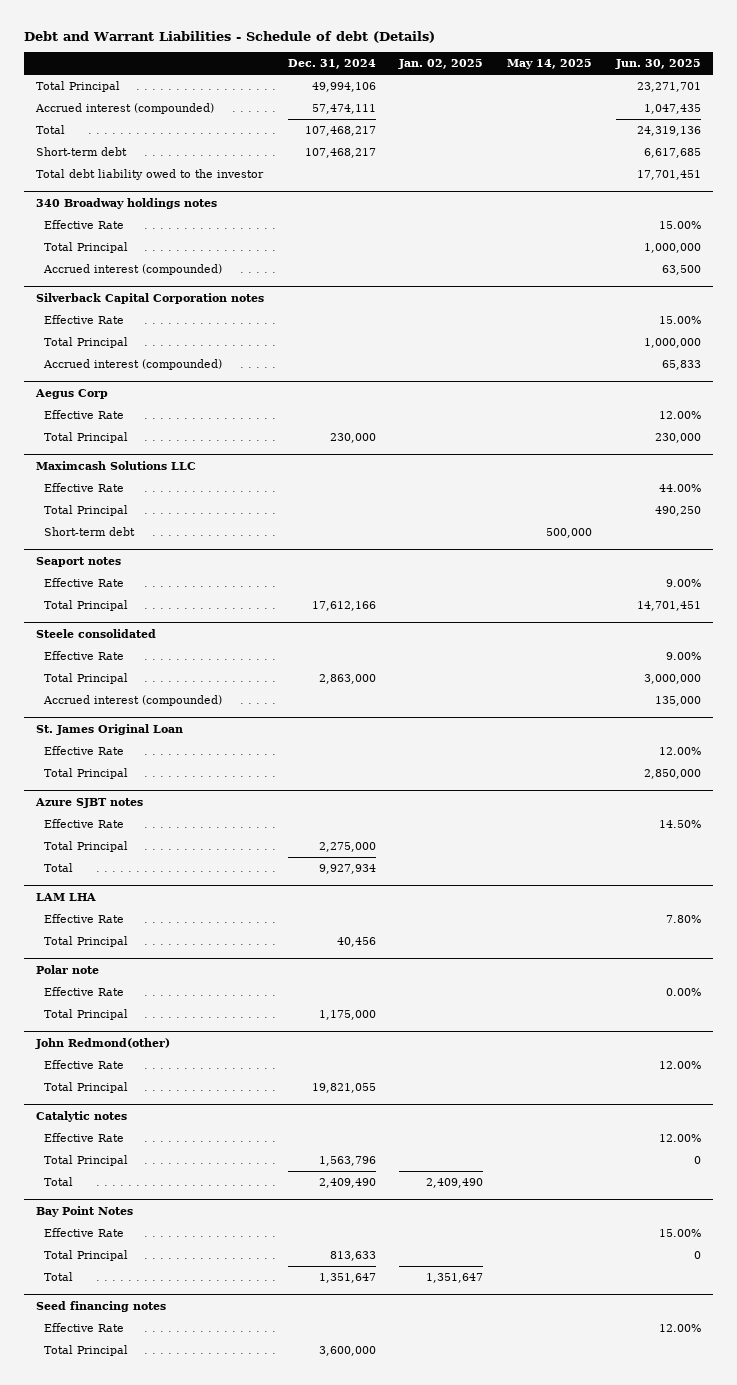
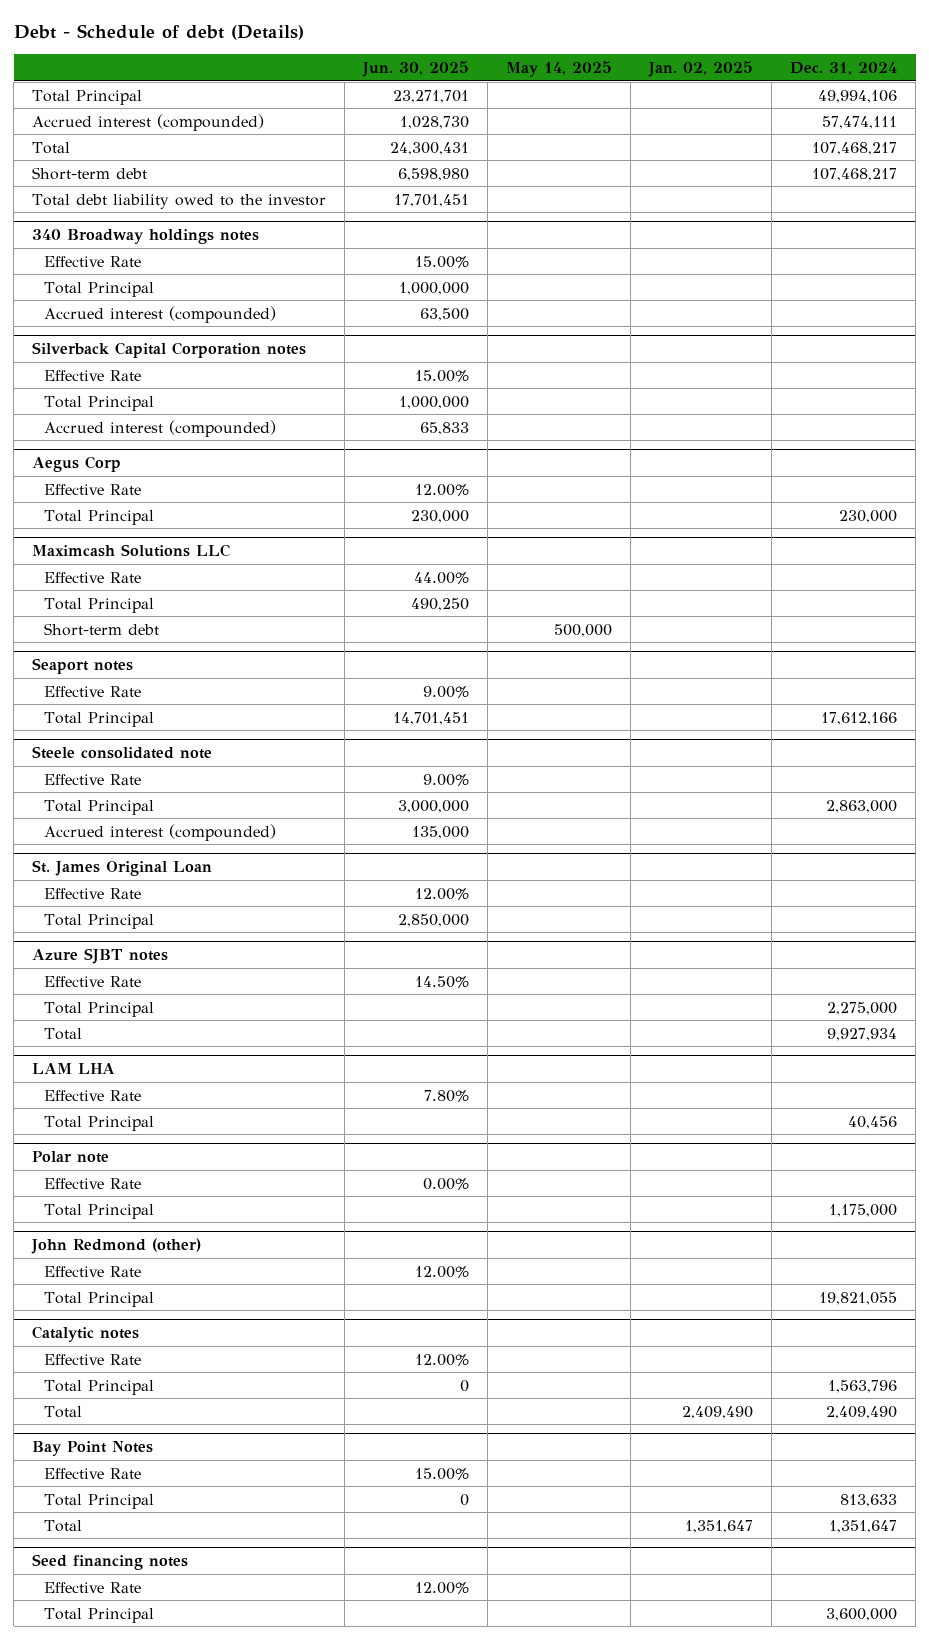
- Debt and Warrant Liabilities - Schedule of debt (Details)
+ Debt - Schedule of debt (Details)
- | Dec. 31, 2024 | Jan. 02, 2025 | May 14, 2025 | Jun. 30, 2025
+ | Jun. 30, 2025 | May 14, 2025 | Jan. 02, 2025 | Dec. 31, 2024
- Accrued interest (compounded) | 57,474,111 | | | 1,047,435
- Total | 107,468,217 | | | 24,319,136
- Short-term debt | 107,468,217 | | | 6,617,685
+ Accrued interest (compounded) | 1,028,730 | | | 57,474,111
+ Total | 24,300,431 | | | 107,468,217
+ Short-term debt | 6,598,980 | | | 107,468,217
- Steele consolidated
+ Steele consolidated note
- John Redmond(other)
+ John Redmond (other)

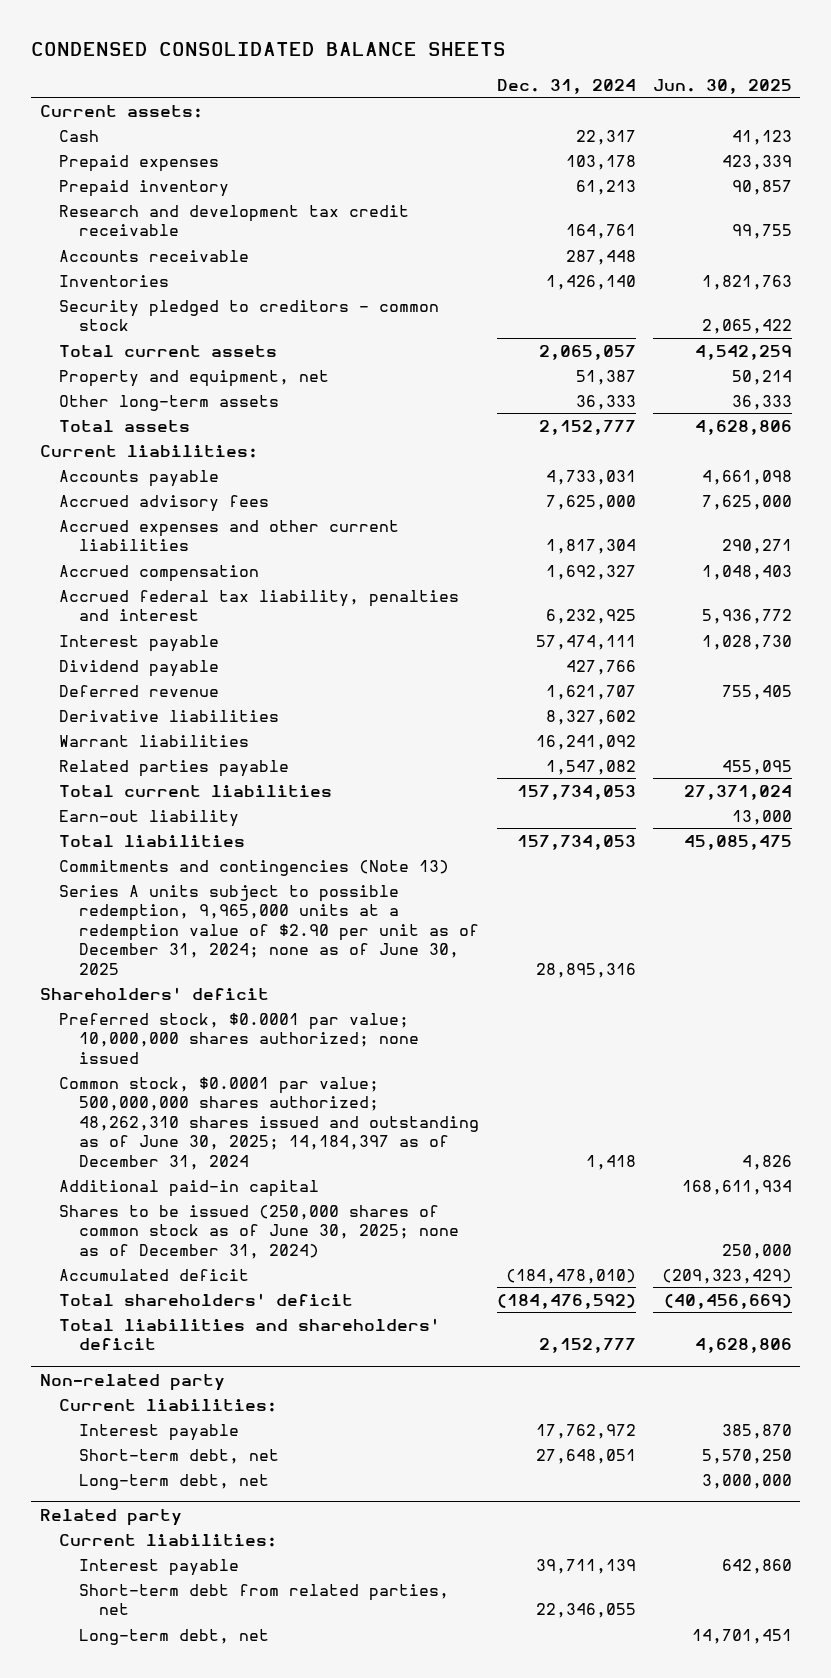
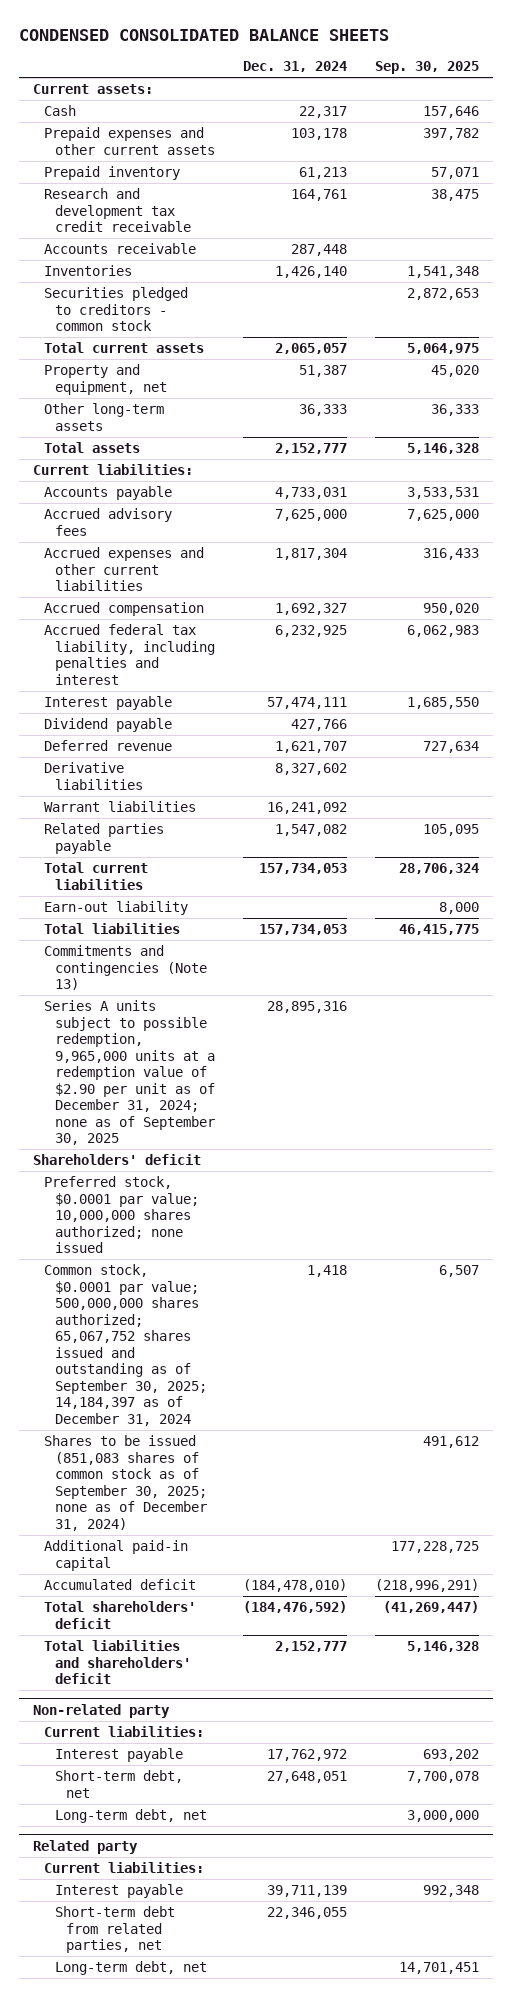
- | Dec. 31, 2024 | Jun. 30, 2025
+ | Dec. 31, 2024 | Sep. 30, 2025
- Prepaid expenses | 103,178 | 423,339
+ Prepaid expenses and other current assets | 103,178 | 397,782
- Security pledged to creditors - common stock | | 2,065,422
+ Securities pledged to creditors - common stock | | 2,872,653
- Accrued federal tax liability, penalties and interest | 6,232,925 | 5,936,772
+ Accrued federal tax liability, including penalties and interest | 6,232,925 | 6,062,983
- Series A units subject to possible redemption, 9,965,000 units at a redemption value of $2.90 per unit as of December 31, 2024; none as of June 30, 2025 | 28,895,316 |
+ Series A units subject to possible redemption, 9,965,000 units at a redemption value of $2.90 per unit as of December 31, 2024; none as of September 30, 2025 | 28,895,316 |
- Common stock, $0.0001 par value; 500,000,000 shares authorized; 48,262,310 shares issued and outstanding as of June 30, 2025; 14,184,397 as of December 31, 2024 | 1,418 | 4,826
+ Common stock, $0.0001 par value; 500,000,000 shares authorized; 65,067,752 shares issued and outstanding as of September 30, 2025; 14,184,397 as of December 31, 2024 | 1,418 | 6,507
+ Shares to be issued (851,083 shares of common stock as of September 30, 2025; none as of December 31, 2024) | | 491,612
- Shares to be issued (250,000 shares of common stock as of June 30, 2025; none as of December 31, 2024) | | 250,000

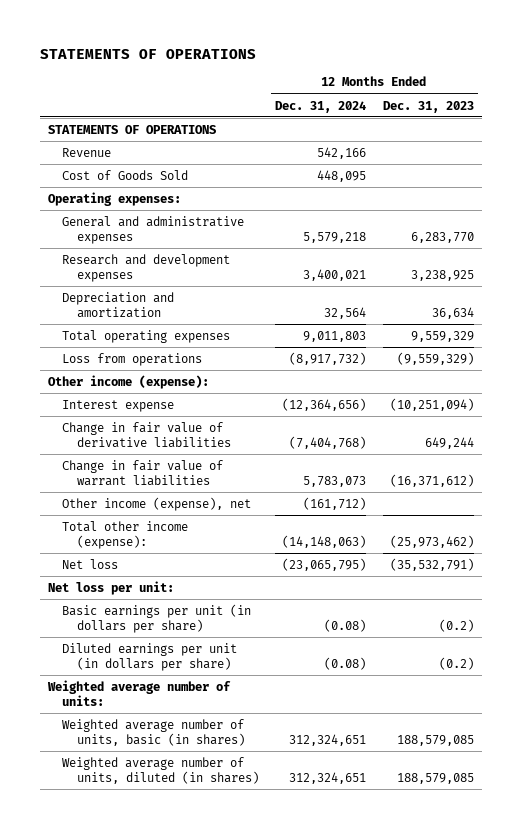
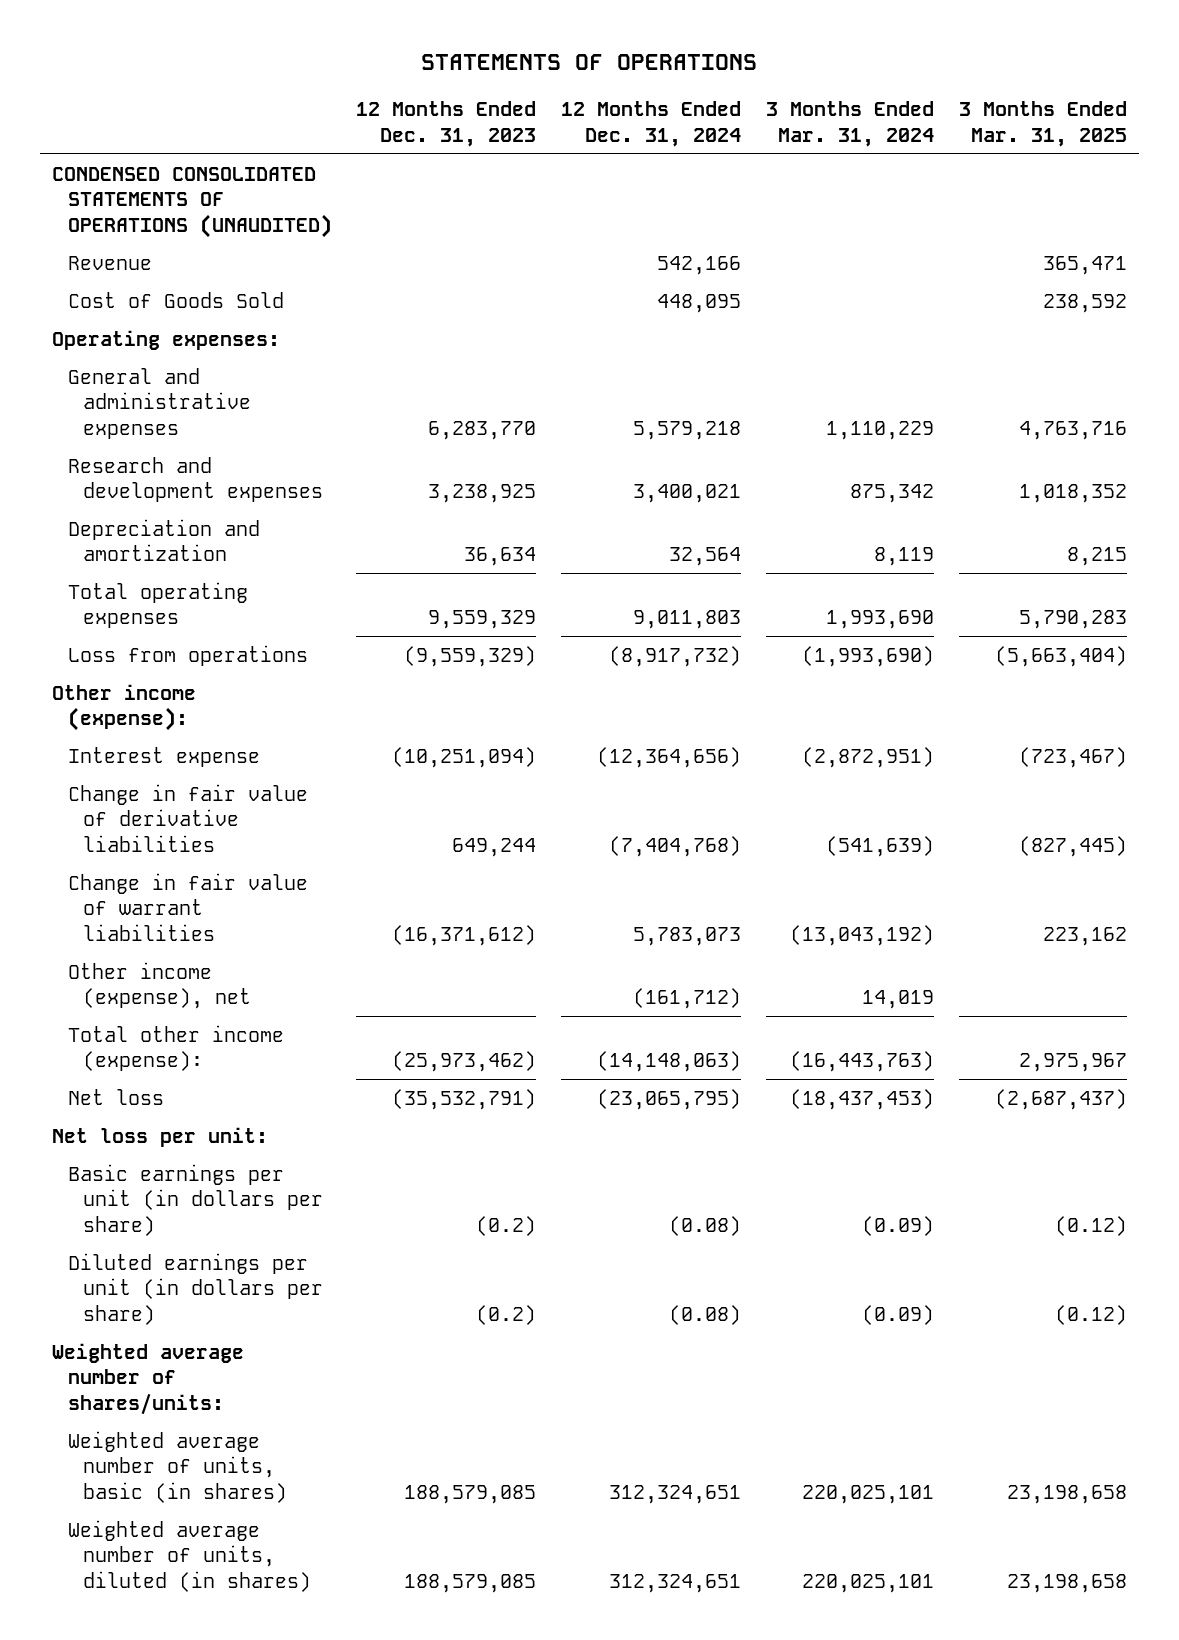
- | 12 Months Ended Dec. 31, 2024 | 12 Months Ended Dec. 31, 2023
+ | 12 Months Ended Dec. 31, 2023 | 12 Months Ended Dec. 31, 2024 | 3 Months Ended Mar. 31, 2024 | 3 Months Ended Mar. 31, 2025
- STATEMENTS OF OPERATIONS
+ CONDENSED CONSOLIDATED STATEMENTS OF OPERATIONS (UNAUDITED)
- Weighted average number of units:
+ Weighted average number of shares/units:

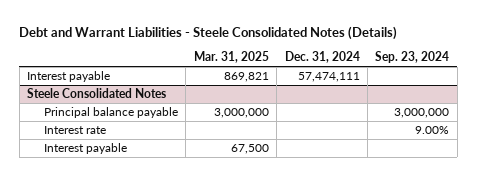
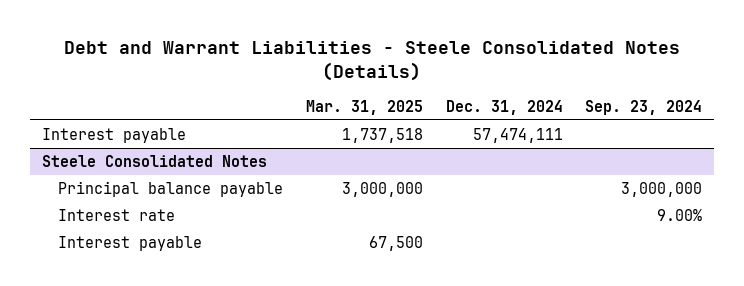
- Interest payable | 869,821 | 57,474,111 |
+ Interest payable | 1,737,518 | 57,474,111 |

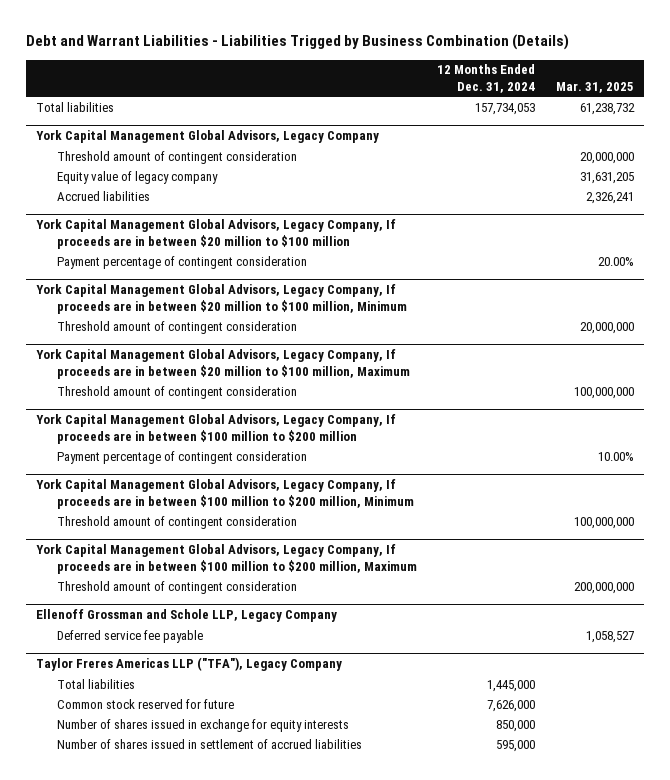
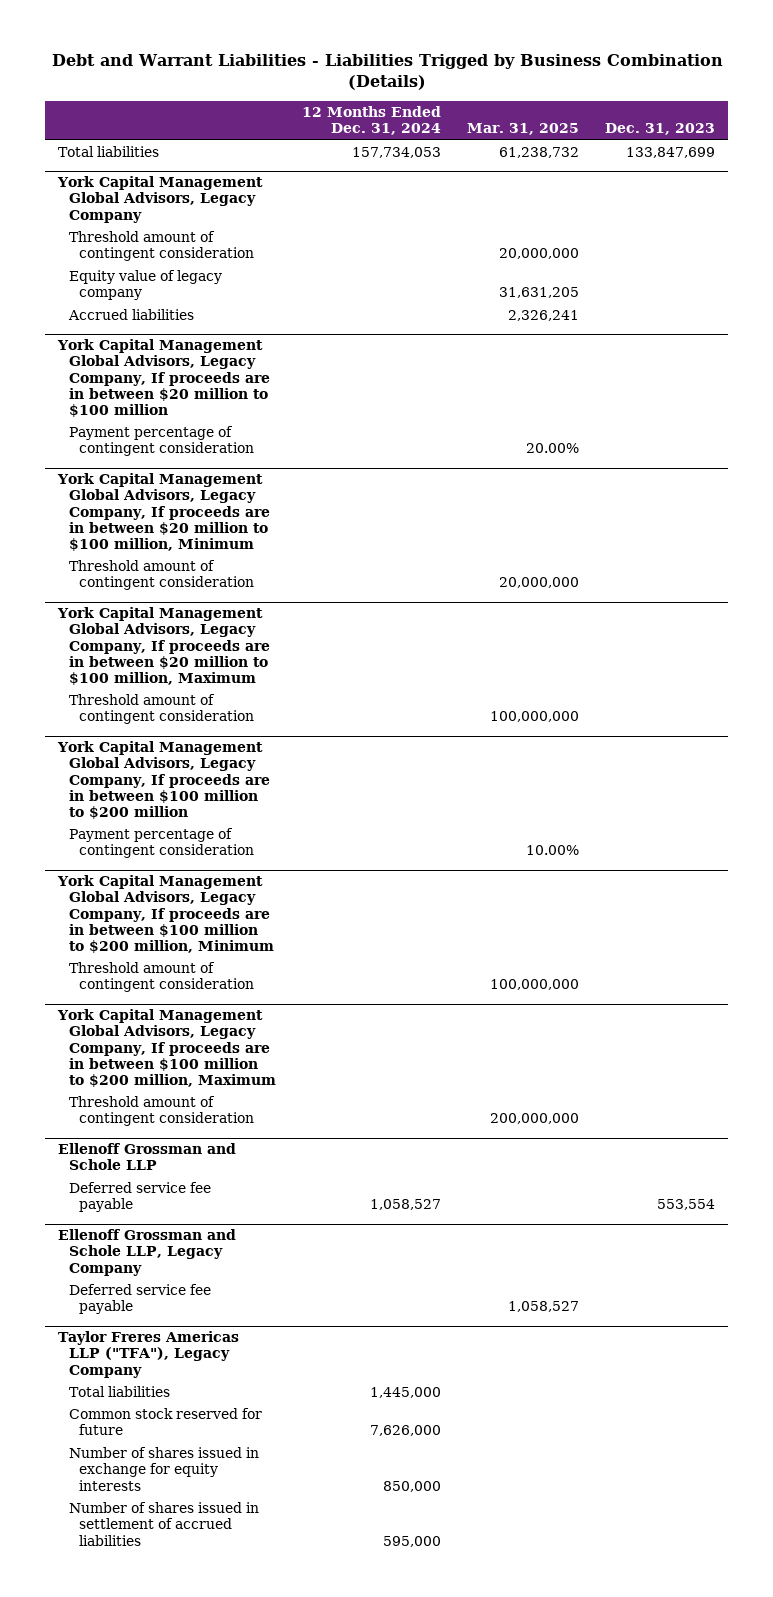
- | 12 Months Ended Dec. 31, 2024 | Mar. 31, 2025
+ | 12 Months Ended Dec. 31, 2024 | Mar. 31, 2025 | Dec. 31, 2023
+ Ellenoff Grossman and Schole LLP
+ Deferred service fee payable | 1,058,527 | | 553,554

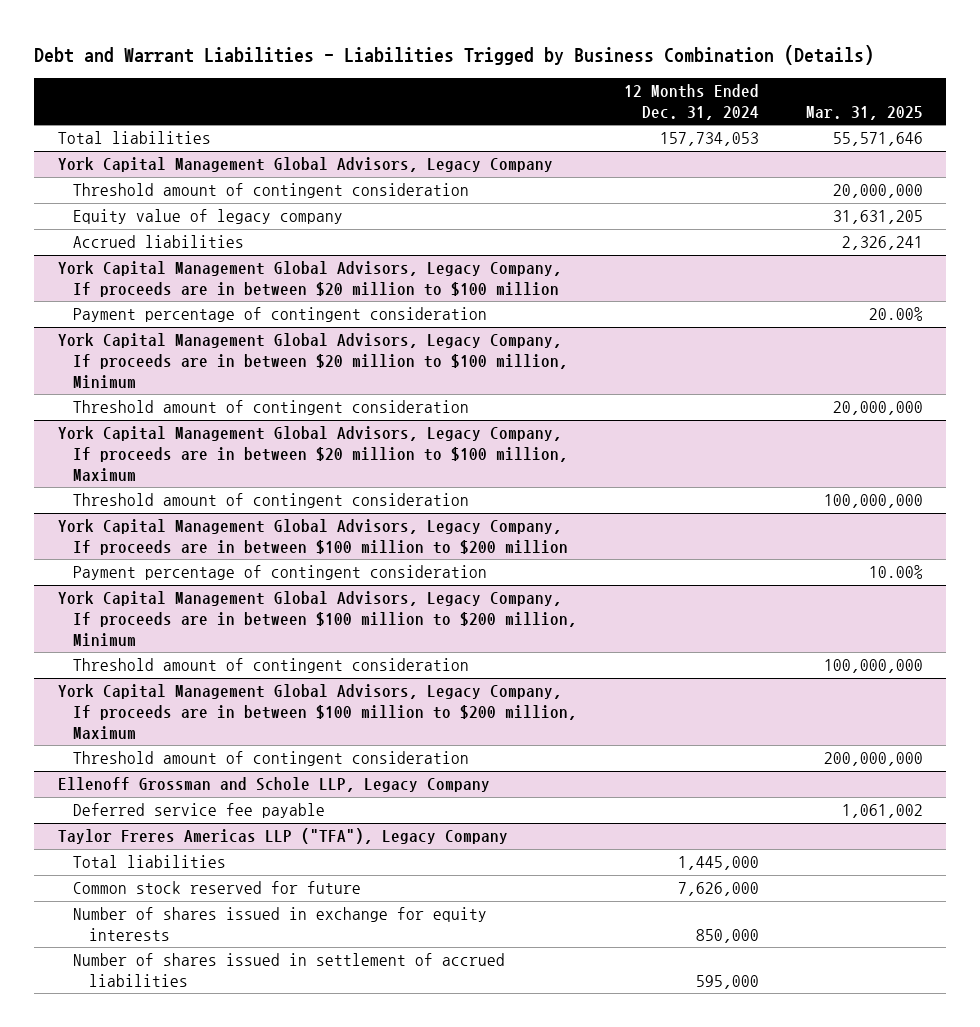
- | 12 Months Ended Dec. 31, 2024 | Mar. 31, 2025 | Dec. 31, 2023
+ | 12 Months Ended Dec. 31, 2024 | Mar. 31, 2025
- Total liabilities | 157,734,053 | 61,238,732 | 133,847,699
+ Total liabilities | 157,734,053 | 55,571,646
- Ellenoff Grossman and Schole LLP
- Deferred service fee payable | 1,058,527 | | 553,554
@ Ellenoff Grossman and Schole LLP, Legacy Company
- Deferred service fee payable | | 1,058,527 |
+ Deferred service fee payable | | 1,061,002

